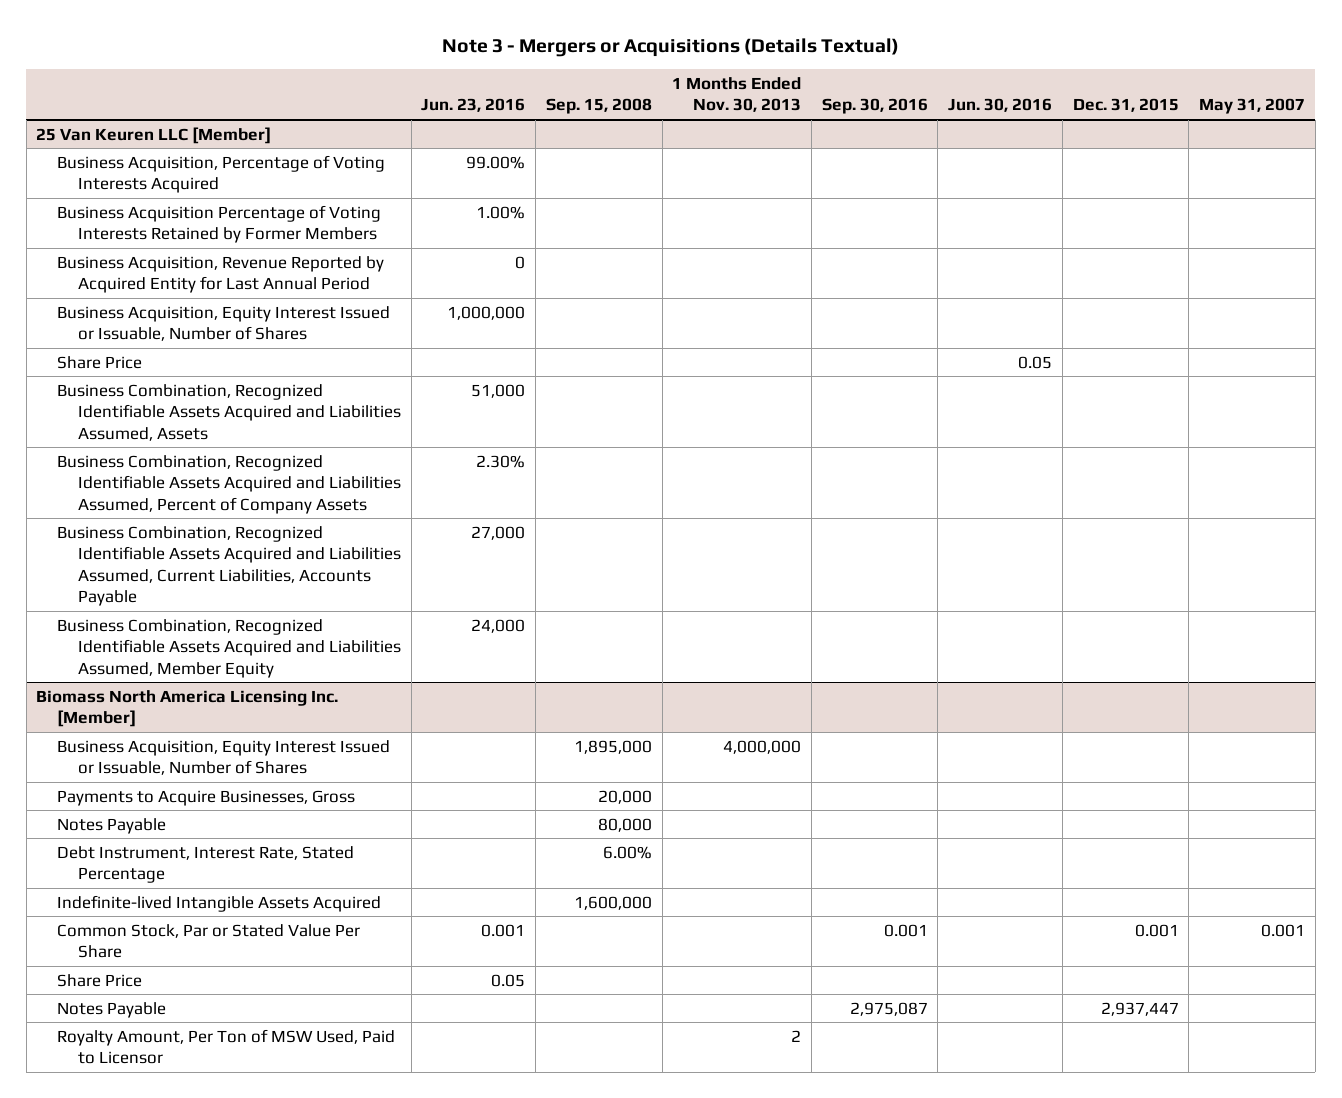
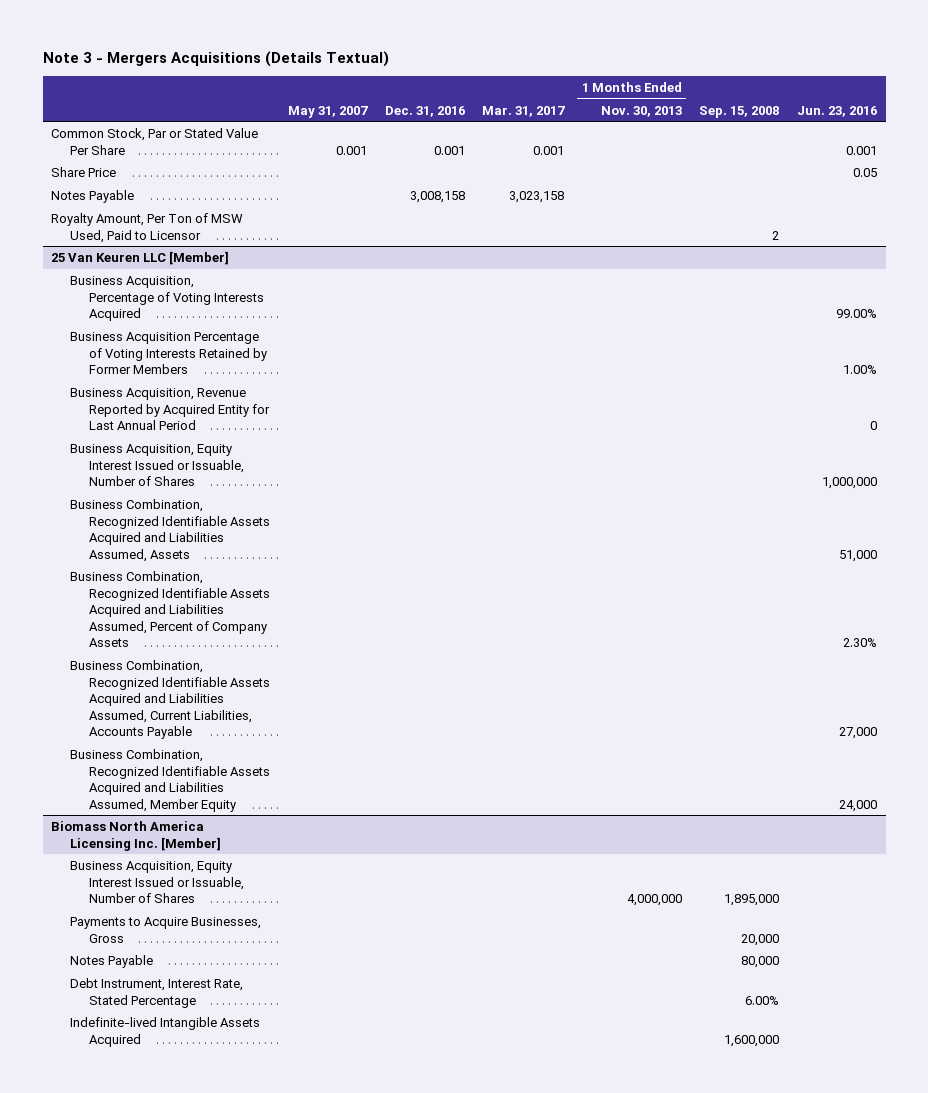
- Note 3 - Mergers or Acquisitions (Details Textual)
+ Note 3 - Mergers Acquisitions (Details Textual)
- | Jun. 23, 2016 | Sep. 15, 2008 | 1 Months Ended Nov. 30, 2013 | Sep. 30, 2016 | Jun. 30, 2016 | Dec. 31, 2015 | May 31, 2007
+ | May 31, 2007 | Dec. 31, 2016 | Mar. 31, 2017 | 1 Months Ended Nov. 30, 2013 | Sep. 15, 2008 | Jun. 23, 2016
+ Common Stock, Par or Stated Value Per Share | 0.001 | 0.001 | 0.001 | | | 0.001
+ Share Price | | | | | | 0.05
+ Notes Payable | | 3,008,158 | 3,023,158 | | |
+ Royalty Amount, Per Ton of MSW Used, Paid to Licensor | | | | | 2 |
@ 25 Van Keuren LLC [Member]
- Share Price | | | | | 0.05 | |
@ Biomass North America Licensing Inc. [Member]
- Common Stock, Par or Stated Value Per Share | 0.001 | | | 0.001 | | 0.001 | 0.001
- Share Price | 0.05 | | | | | |
- Notes Payable | | | | 2,975,087 | | 2,937,447 |
- Royalty Amount, Per Ton of MSW Used, Paid to Licensor | | | 2 | | | |

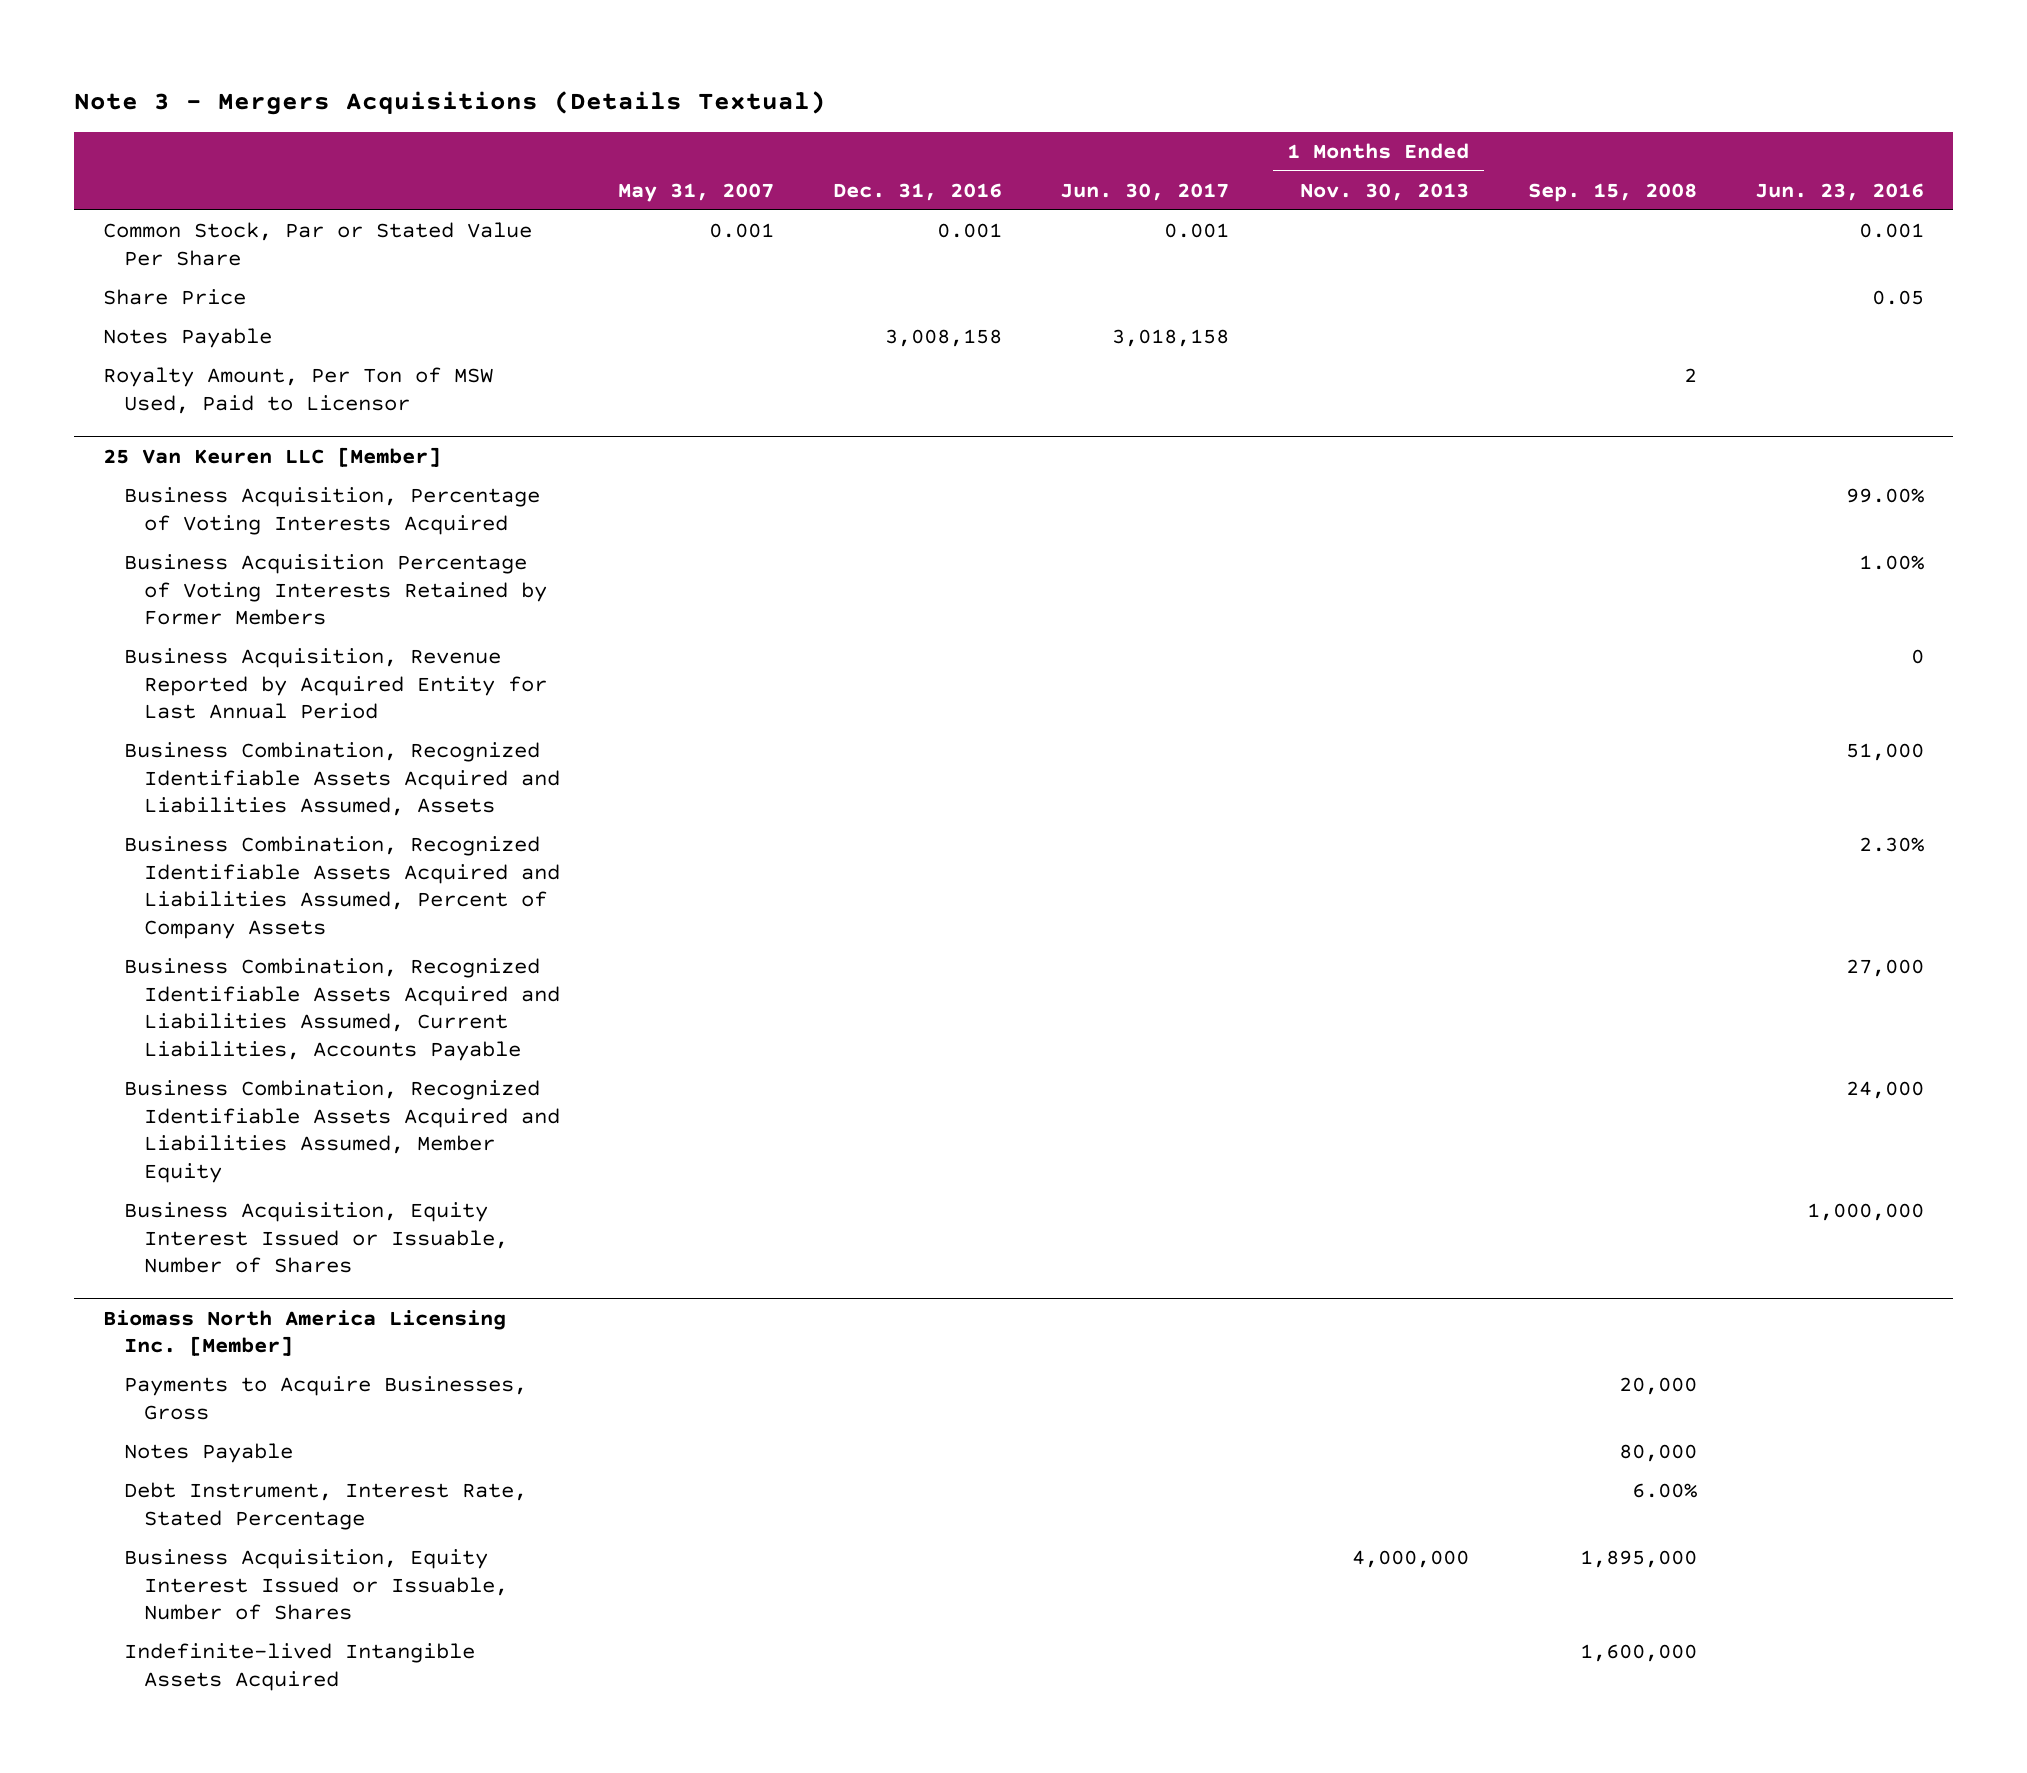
- | May 31, 2007 | Dec. 31, 2016 | Mar. 31, 2017 | 1 Months Ended Nov. 30, 2013 | Sep. 15, 2008 | Jun. 23, 2016
+ | May 31, 2007 | Dec. 31, 2016 | Jun. 30, 2017 | 1 Months Ended Nov. 30, 2013 | Sep. 15, 2008 | Jun. 23, 2016
@ 25 Van Keuren LLC [Member]
moved down: Business Acquisition, Equity Interest Issued or Issuable, Number of Shares | | | | | | 1,000,000
@ Biomass North America Licensing Inc. [Member]
moved down: Business Acquisition, Equity Interest Issued or Issuable, Number of Shares | | | | 4,000,000 | 1,895,000 |

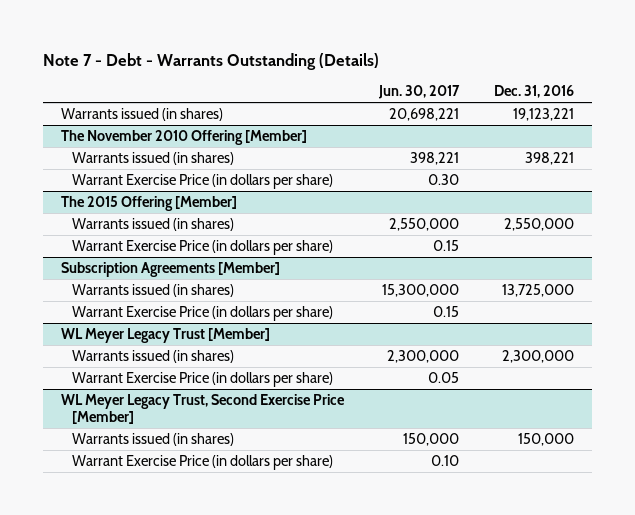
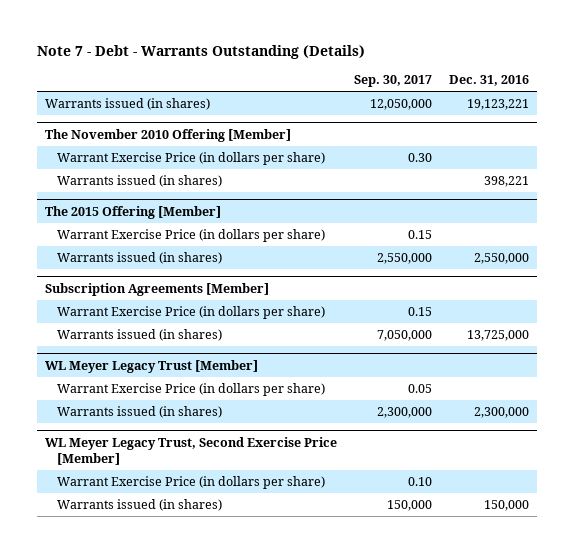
- | Jun. 30, 2017 | Dec. 31, 2016
+ | Sep. 30, 2017 | Dec. 31, 2016
@ The November 2010 Offering [Member]
moved down: Warrants issued (in shares) | | 398,221
@ The 2015 Offering [Member]
moved down: Warrants issued (in shares) | 2,550,000 | 2,550,000
@ Subscription Agreements [Member]
moved down: Warrants issued (in shares) | 7,050,000 | 13,725,000
@ WL Meyer Legacy Trust [Member]
moved down: Warrants issued (in shares) | 2,300,000 | 2,300,000
@ WL Meyer Legacy Trust, Second Exercise Price [Member]
moved down: Warrants issued (in shares) | 150,000 | 150,000

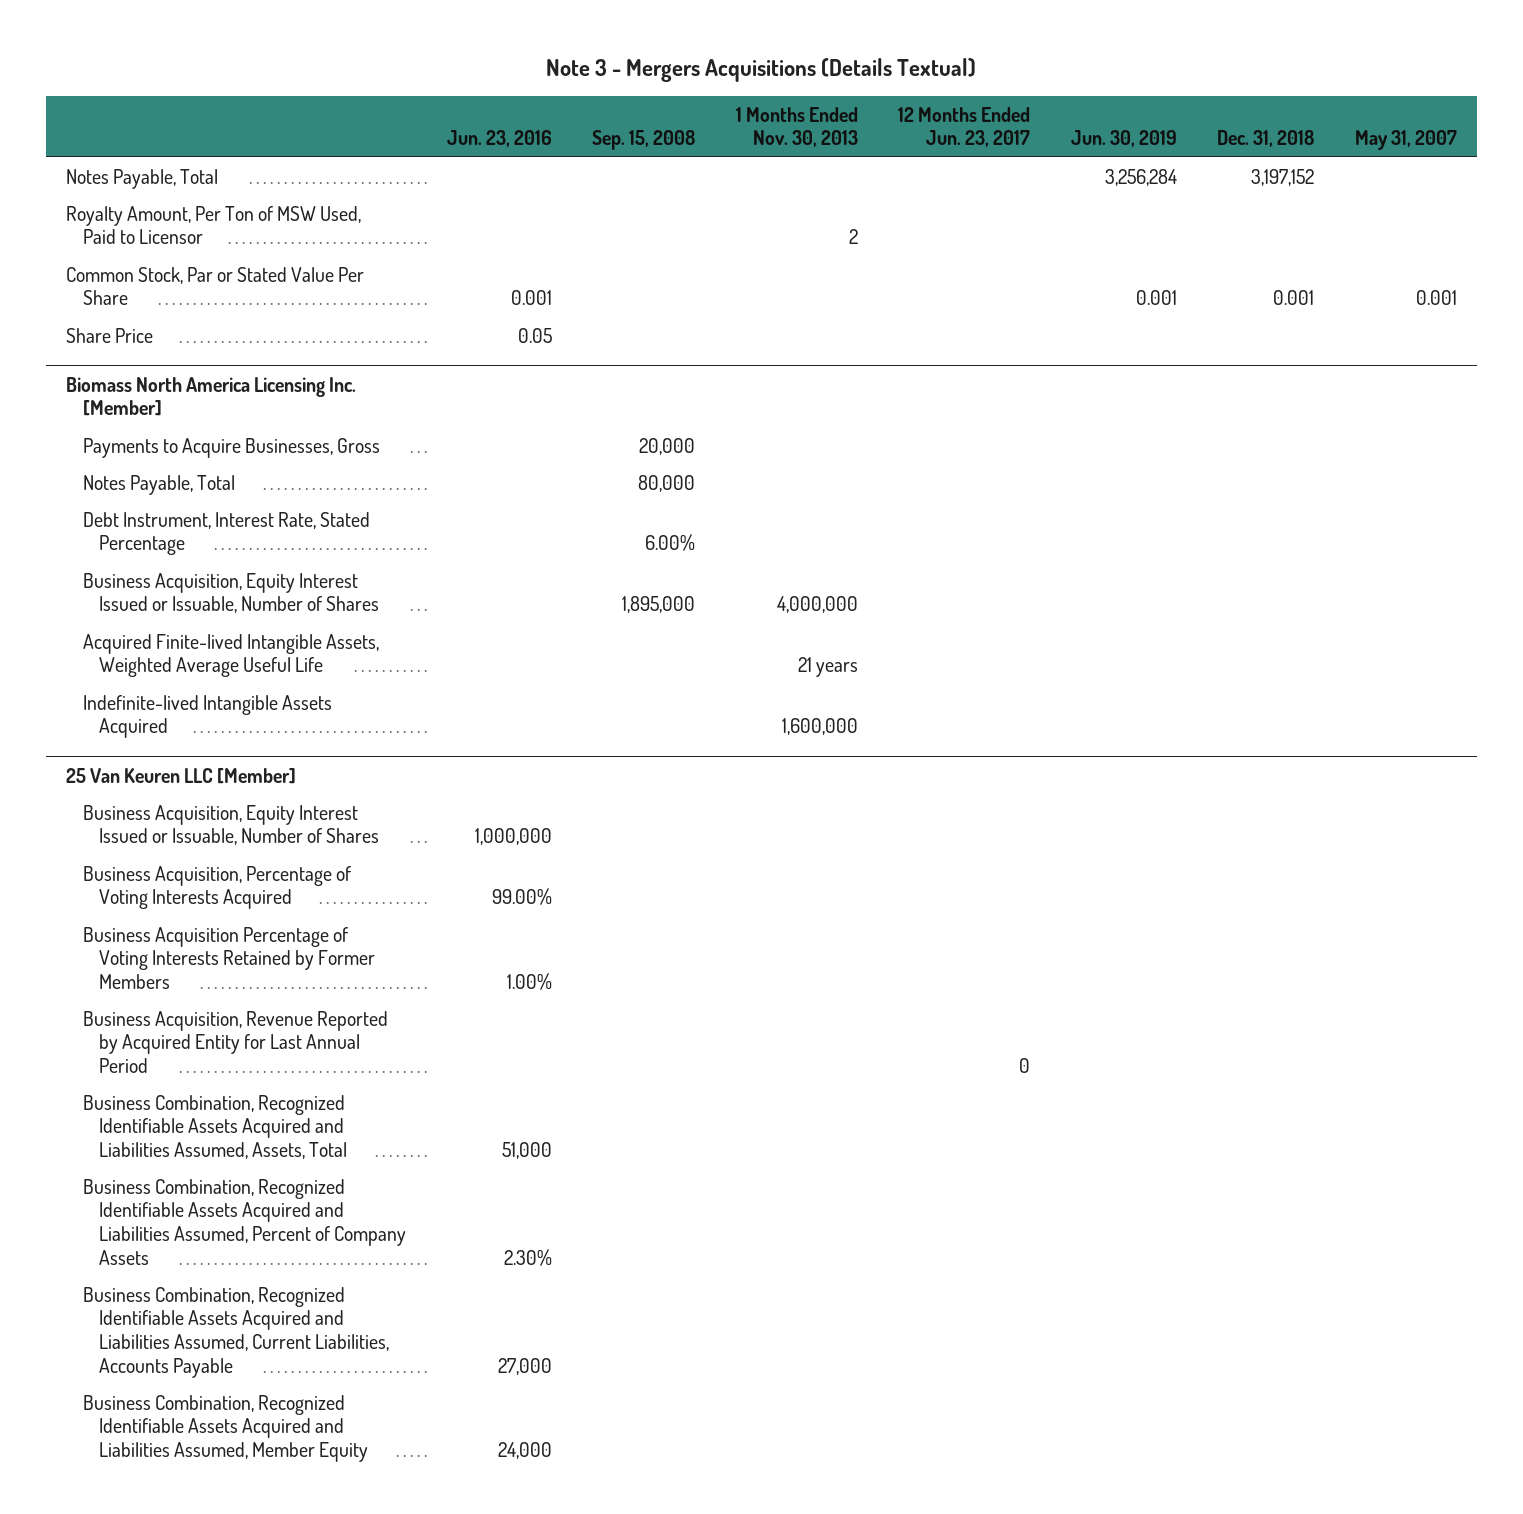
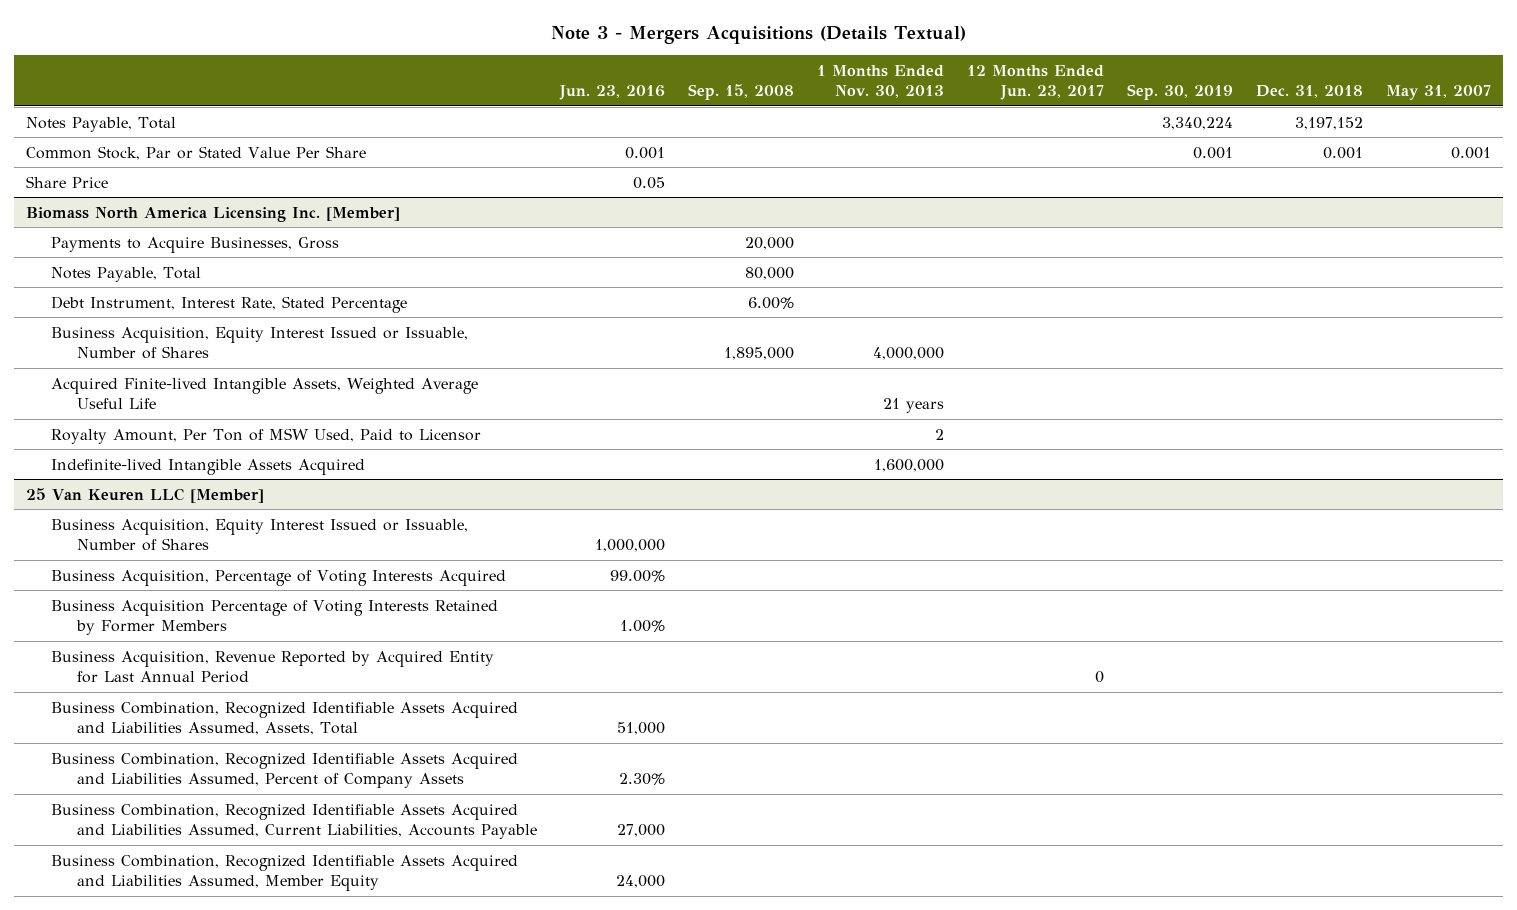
- | Jun. 23, 2016 | Sep. 15, 2008 | 1 Months Ended Nov. 30, 2013 | 12 Months Ended Jun. 23, 2017 | Jun. 30, 2019 | Dec. 31, 2018 | May 31, 2007
+ | Jun. 23, 2016 | Sep. 15, 2008 | 1 Months Ended Nov. 30, 2013 | 12 Months Ended Jun. 23, 2017 | Sep. 30, 2019 | Dec. 31, 2018 | May 31, 2007
- Royalty Amount, Per Ton of MSW Used, Paid to Licensor | | | 2 | | | |
@ Biomass North America Licensing Inc. [Member]
+ Royalty Amount, Per Ton of MSW Used, Paid to Licensor | | | 2 | | | |

